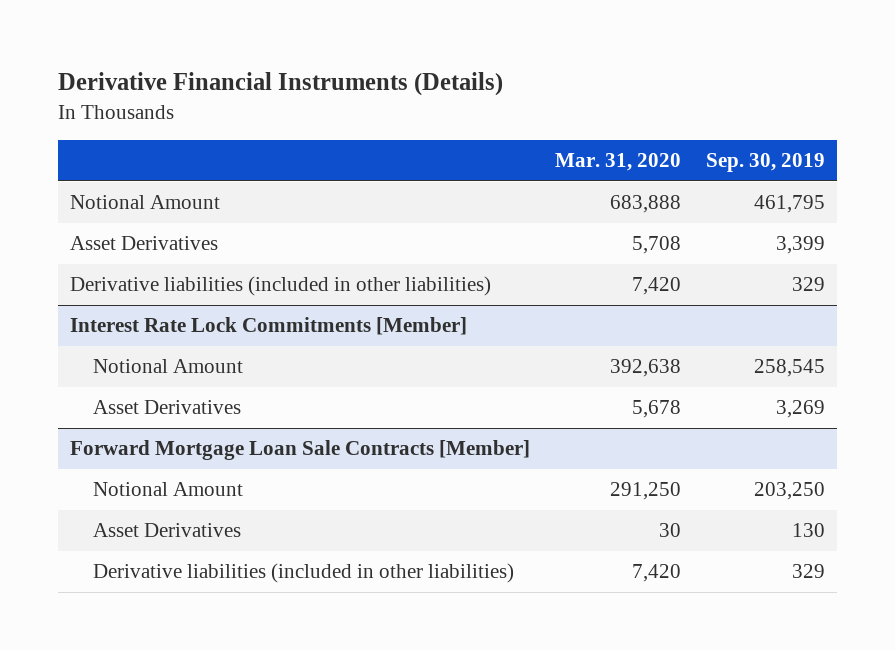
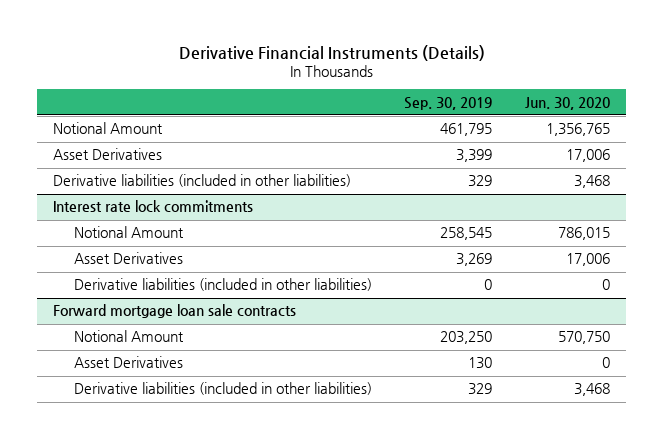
- | Mar. 31, 2020 | Sep. 30, 2019
+ | Sep. 30, 2019 | Jun. 30, 2020
- Interest Rate Lock Commitments [Member]
+ Interest rate lock commitments
- Forward Mortgage Loan Sale Contracts [Member]
+ Derivative liabilities (included in other liabilities) | 0 | 0
+ Forward mortgage loan sale contracts

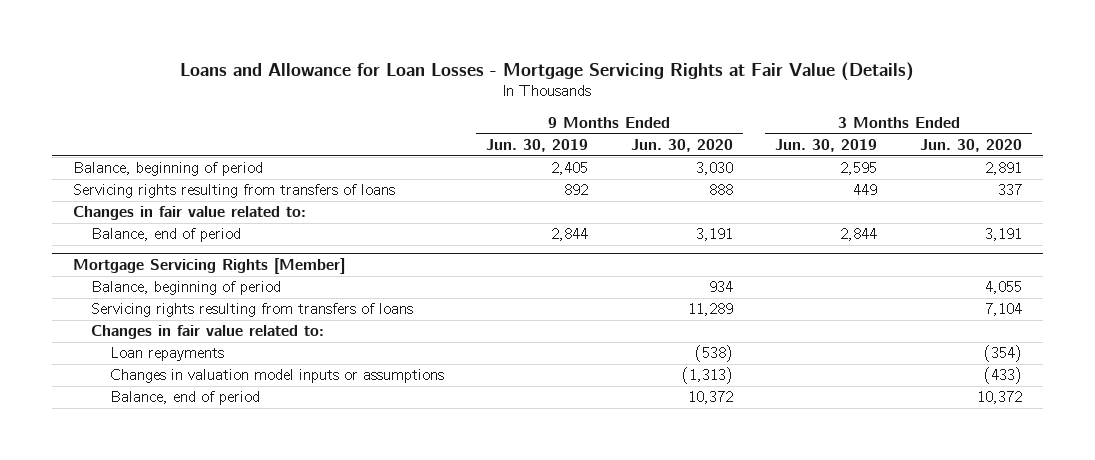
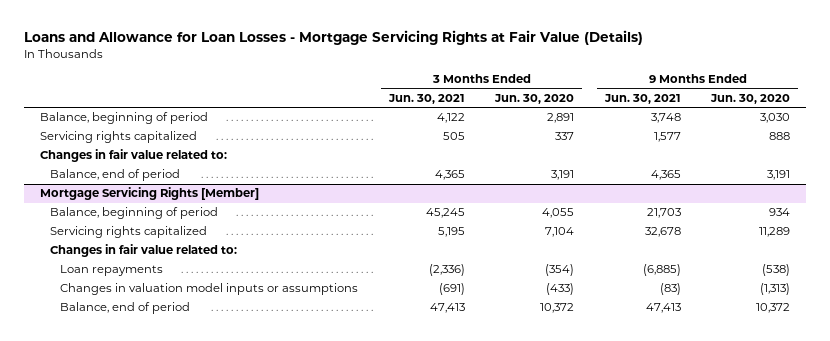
- | 9 Months Ended Jun. 30, 2019 | 9 Months Ended Jun. 30, 2020 | 3 Months Ended Jun. 30, 2019 | 3 Months Ended Jun. 30, 2020
+ | 3 Months Ended Jun. 30, 2021 | 3 Months Ended Jun. 30, 2020 | 9 Months Ended Jun. 30, 2021 | 9 Months Ended Jun. 30, 2020
- Servicing rights resulting from transfers of loans | 892 | 888 | 449 | 337
+ Servicing rights capitalized | 505 | 337 | 1,577 | 888
@ Mortgage Servicing Rights [Member]
- Servicing rights resulting from transfers of loans | | 11,289 | | 7,104
+ Servicing rights capitalized | 5,195 | 7,104 | 32,678 | 11,289

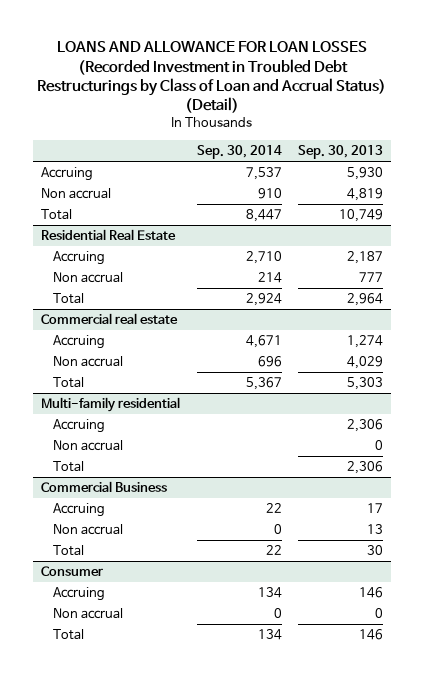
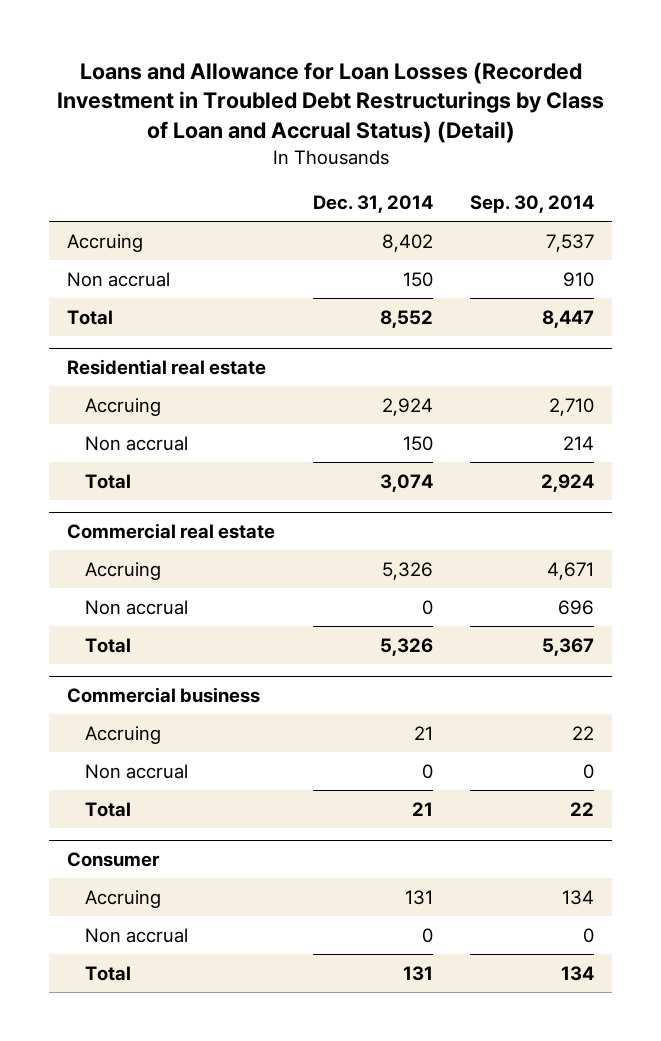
- LOANS AND ALLOWANCE FOR LOAN LOSSES (Recorded Investment in Troubled Debt Restructurings by Class of Loan and Accrual Status) (Detail)
+ Loans and Allowance for Loan Losses (Recorded Investment in Troubled Debt Restructurings by Class of Loan and Accrual Status) (Detail)
- | Sep. 30, 2014 | Sep. 30, 2013
+ | Dec. 31, 2014 | Sep. 30, 2014
- Residential Real Estate
+ Residential real estate
- Multi-family residential
- Accruing | | 2,306
- Non accrual | | 0
- Total | | 2,306
- Commercial Business
+ Commercial business

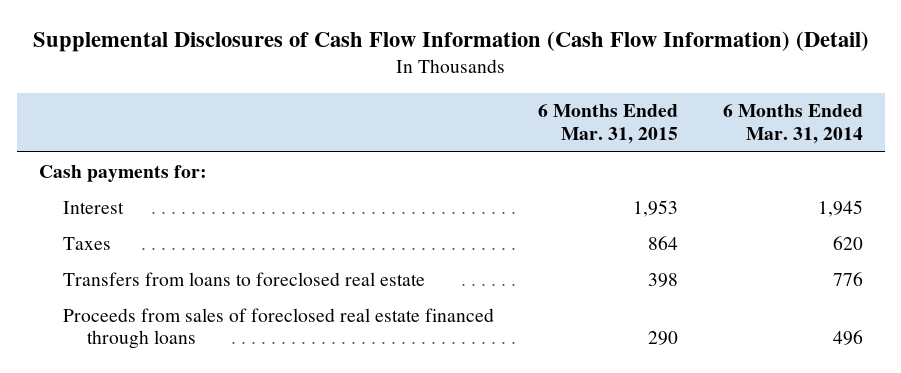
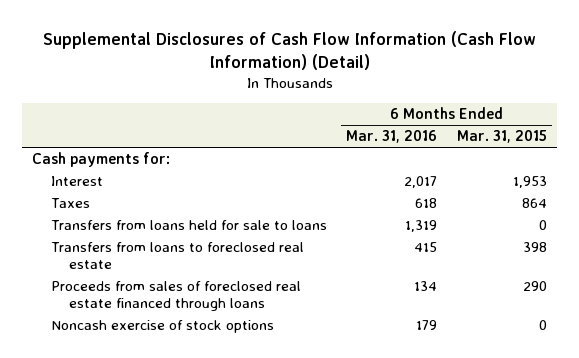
- | 6 Months Ended Mar. 31, 2015 | 6 Months Ended Mar. 31, 2014
+ | 6 Months Ended Mar. 31, 2016 | 6 Months Ended Mar. 31, 2015
+ Transfers from loans held for sale to loans | 1,319 | 0
+ Noncash exercise of stock options | 179 | 0

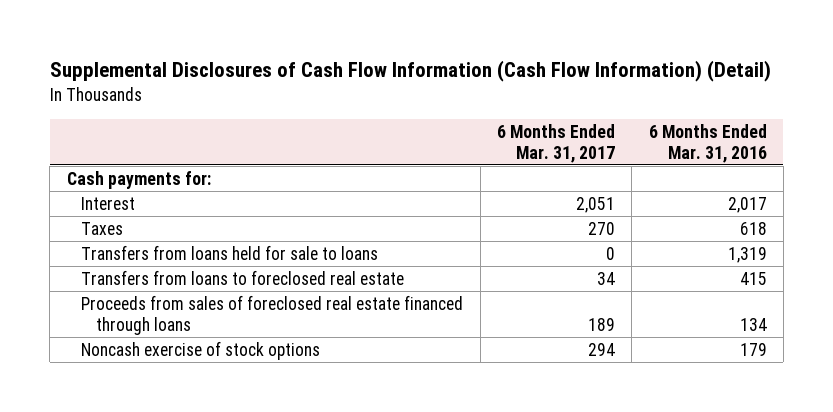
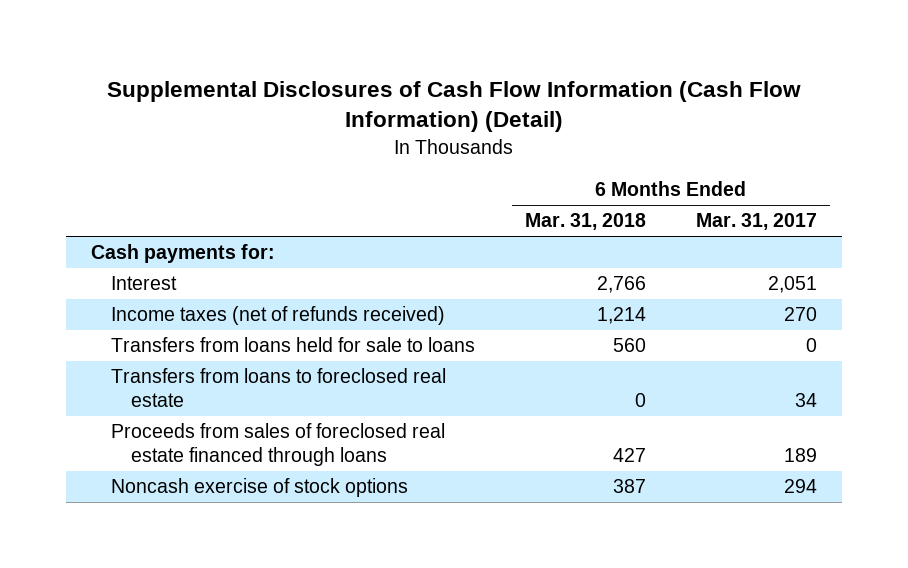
- | 6 Months Ended Mar. 31, 2017 | 6 Months Ended Mar. 31, 2016
+ | 6 Months Ended Mar. 31, 2018 | 6 Months Ended Mar. 31, 2017
- Taxes | 270 | 618
+ Income taxes (net of refunds received) | 1,214 | 270

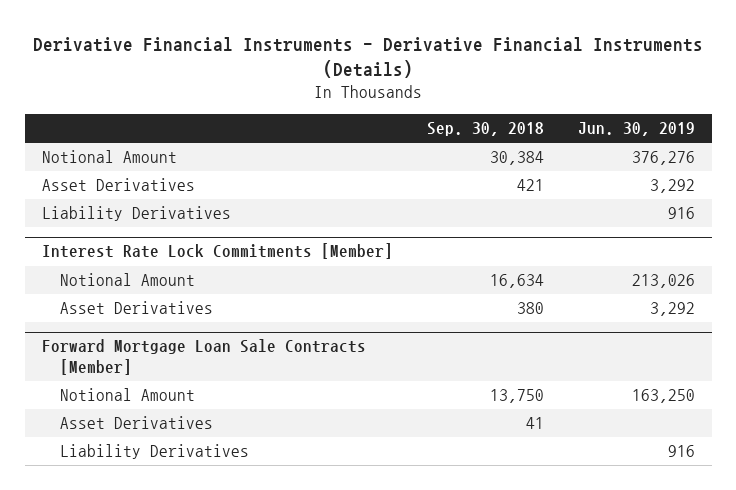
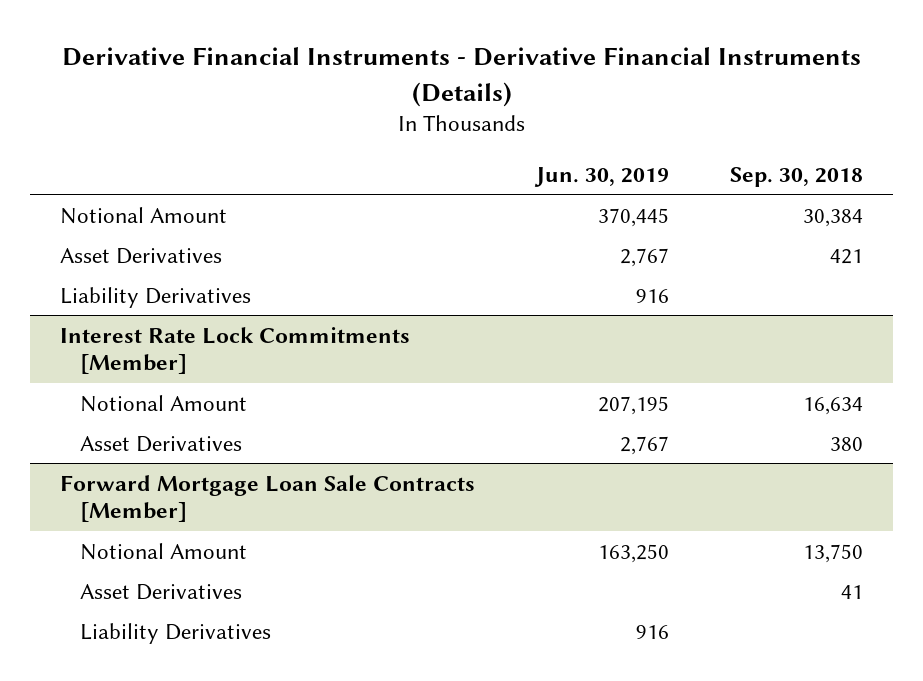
- | Sep. 30, 2018 | Jun. 30, 2019
+ | Jun. 30, 2019 | Sep. 30, 2018
- Notional Amount | 30,384 | 376,276
- Asset Derivatives | 421 | 3,292
+ Notional Amount | 370,445 | 30,384
+ Asset Derivatives | 2,767 | 421
@ Interest Rate Lock Commitments [Member]
- Notional Amount | 16,634 | 213,026
- Asset Derivatives | 380 | 3,292
+ Notional Amount | 207,195 | 16,634
+ Asset Derivatives | 2,767 | 380

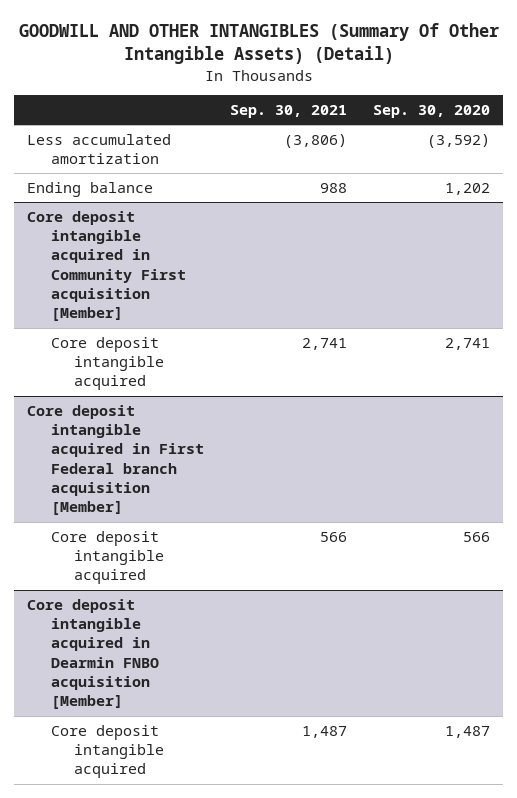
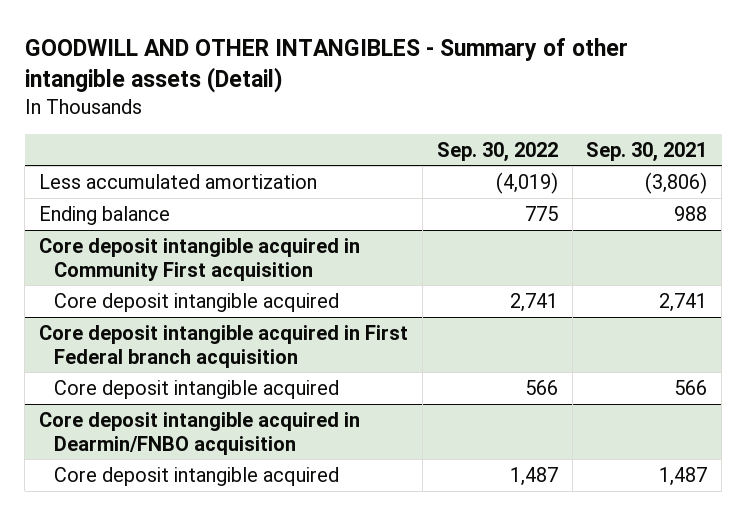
- GOODWILL AND OTHER INTANGIBLES (Summary Of Other Intangible Assets) (Detail)
+ GOODWILL AND OTHER INTANGIBLES - Summary of other intangible assets (Detail)
- | Sep. 30, 2021 | Sep. 30, 2020
+ | Sep. 30, 2022 | Sep. 30, 2021
- Core deposit intangible acquired in Community First acquisition [Member]
+ Core deposit intangible acquired in Community First acquisition
- Core deposit intangible acquired in First Federal branch acquisition [Member]
+ Core deposit intangible acquired in First Federal branch acquisition
- Core deposit intangible acquired in Dearmin FNBO acquisition [Member]
+ Core deposit intangible acquired in Dearmin/FNBO acquisition

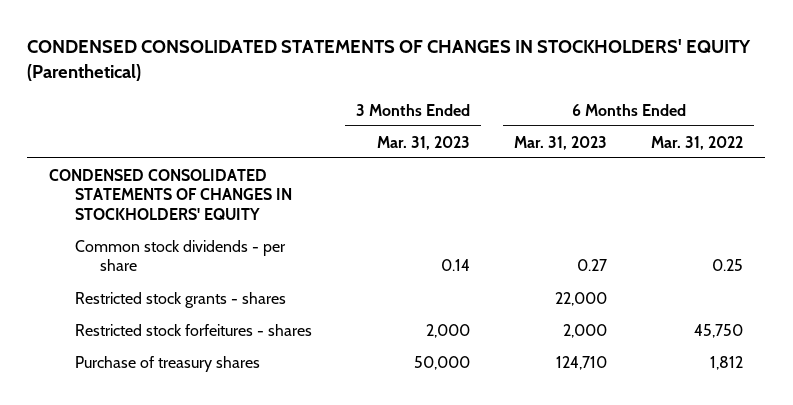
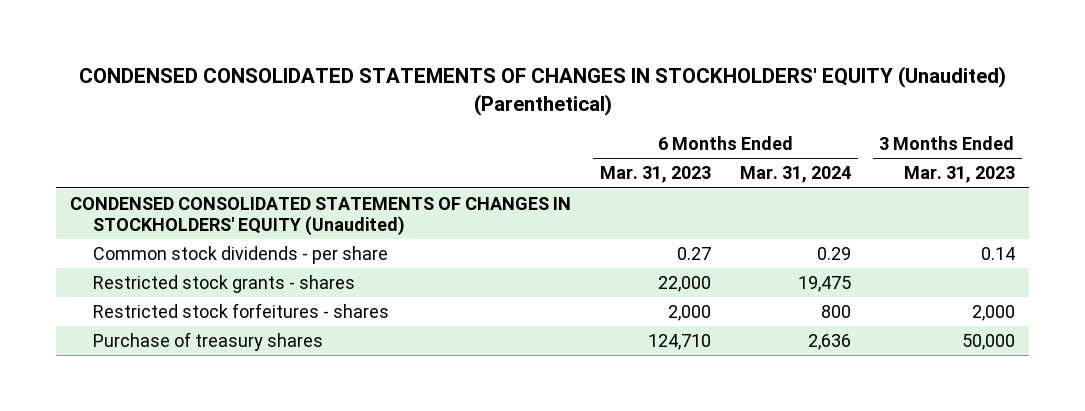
- CONDENSED CONSOLIDATED STATEMENTS OF CHANGES IN STOCKHOLDERS' EQUITY (Parenthetical)
+ CONDENSED CONSOLIDATED STATEMENTS OF CHANGES IN STOCKHOLDERS' EQUITY (Unaudited) (Parenthetical)
- | 3 Months Ended Mar. 31, 2023 | 6 Months Ended Mar. 31, 2023 | 6 Months Ended Mar. 31, 2022
+ | 6 Months Ended Mar. 31, 2023 | 6 Months Ended Mar. 31, 2024 | 3 Months Ended Mar. 31, 2023
- CONDENSED CONSOLIDATED STATEMENTS OF CHANGES IN STOCKHOLDERS' EQUITY
+ CONDENSED CONSOLIDATED STATEMENTS OF CHANGES IN STOCKHOLDERS' EQUITY (Unaudited)

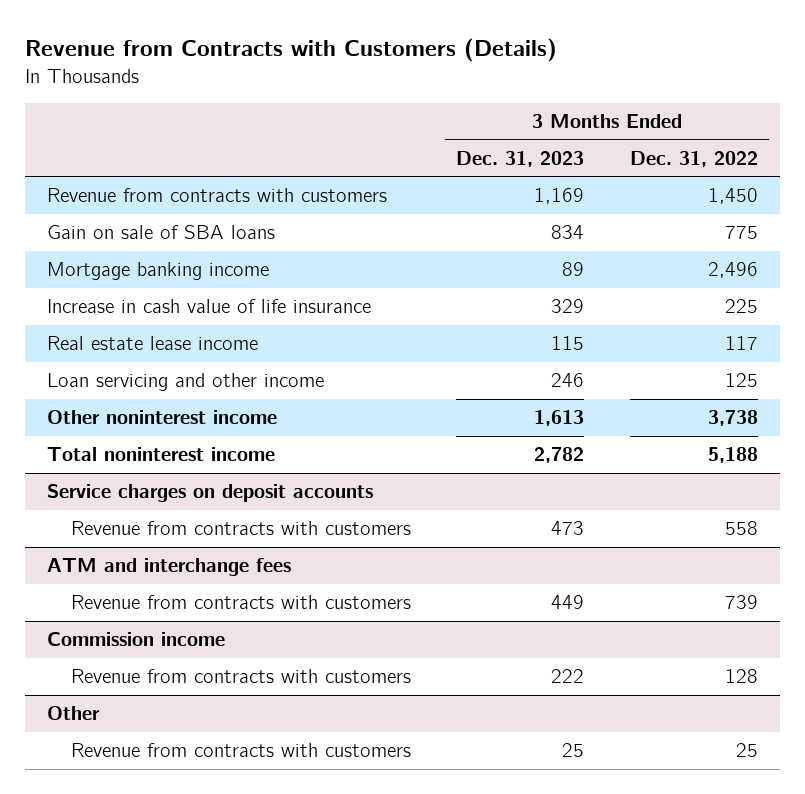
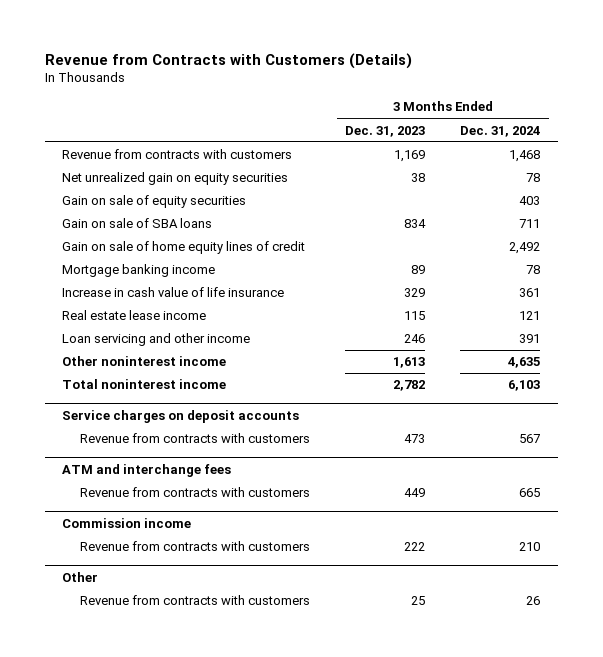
- | 3 Months Ended Dec. 31, 2023 | 3 Months Ended Dec. 31, 2022
+ | 3 Months Ended Dec. 31, 2023 | 3 Months Ended Dec. 31, 2024
+ Net unrealized gain on equity securities | 38 | 78
+ Gain on sale of equity securities | | 403
+ Gain on sale of home equity lines of credit | | 2,492

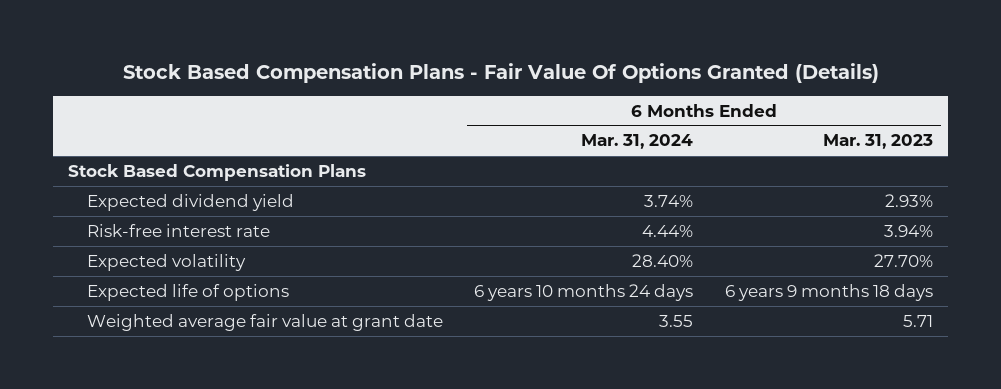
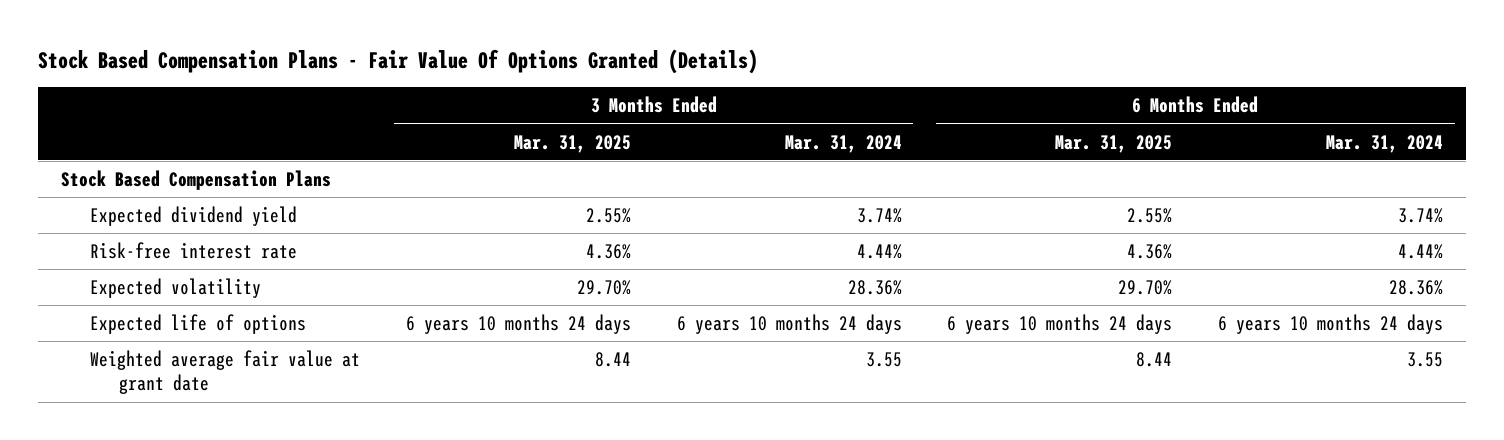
- | 6 Months Ended Mar. 31, 2024 | 6 Months Ended Mar. 31, 2023
+ | 3 Months Ended Mar. 31, 2025 | 3 Months Ended Mar. 31, 2024 | 6 Months Ended Mar. 31, 2025 | 6 Months Ended Mar. 31, 2024
- Expected volatility | 28.40% | 27.70%
+ Expected volatility | 29.70% | 28.36% | 29.70% | 28.36%

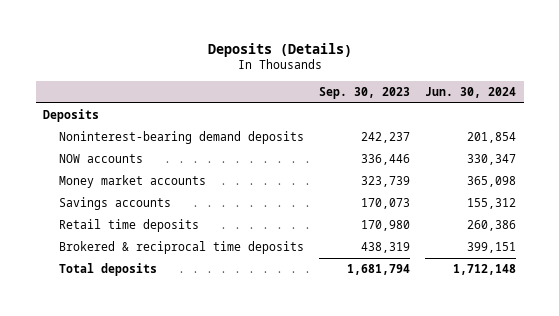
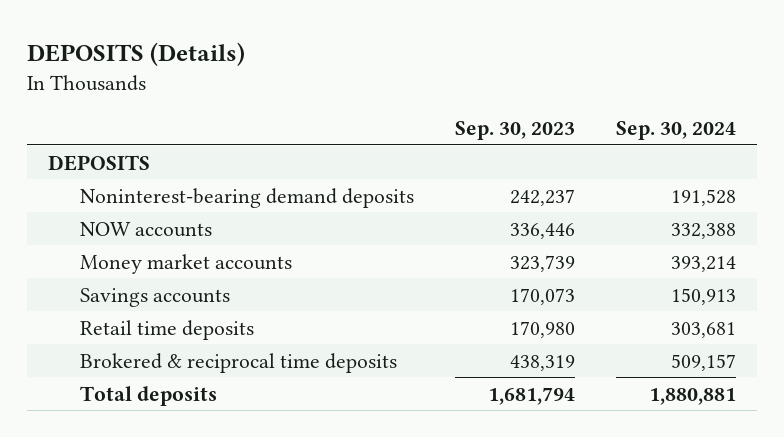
- Deposits (Details)
+ DEPOSITS (Details)
- | Sep. 30, 2023 | Jun. 30, 2024
+ | Sep. 30, 2023 | Sep. 30, 2024
- Deposits
+ DEPOSITS

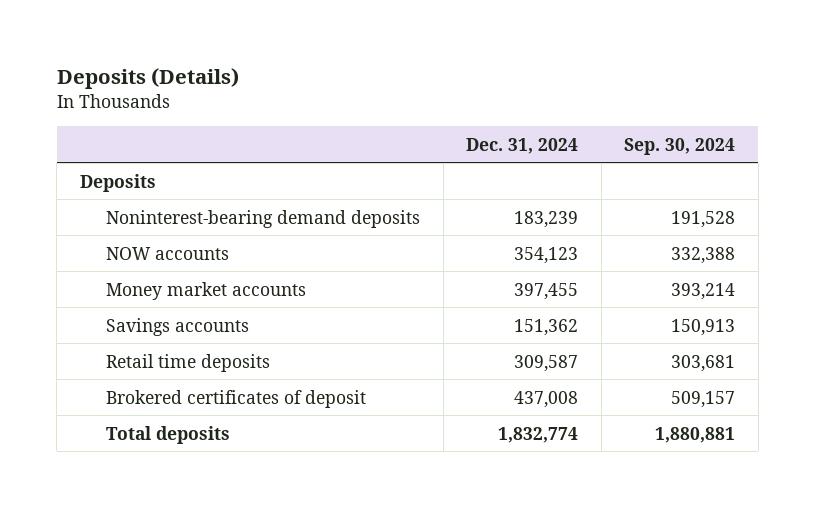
- DEPOSITS (Details)
+ Deposits (Details)
- | Sep. 30, 2023 | Sep. 30, 2024
+ | Dec. 31, 2024 | Sep. 30, 2024
- DEPOSITS
+ Deposits
- Brokered & reciprocal time deposits | 438,319 | 509,157
+ Brokered certificates of deposit | 437,008 | 509,157

